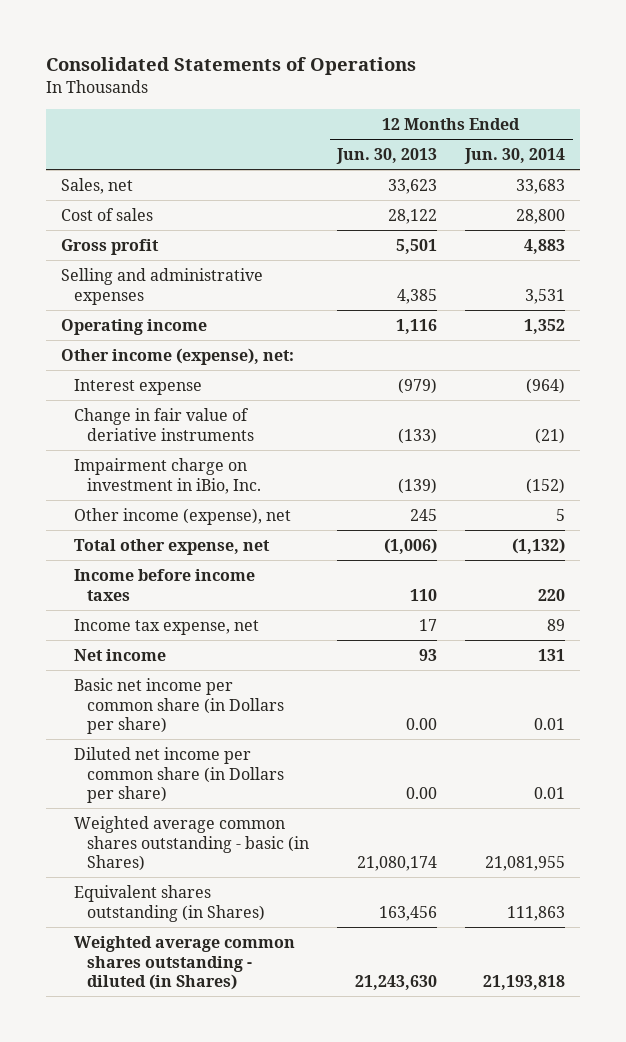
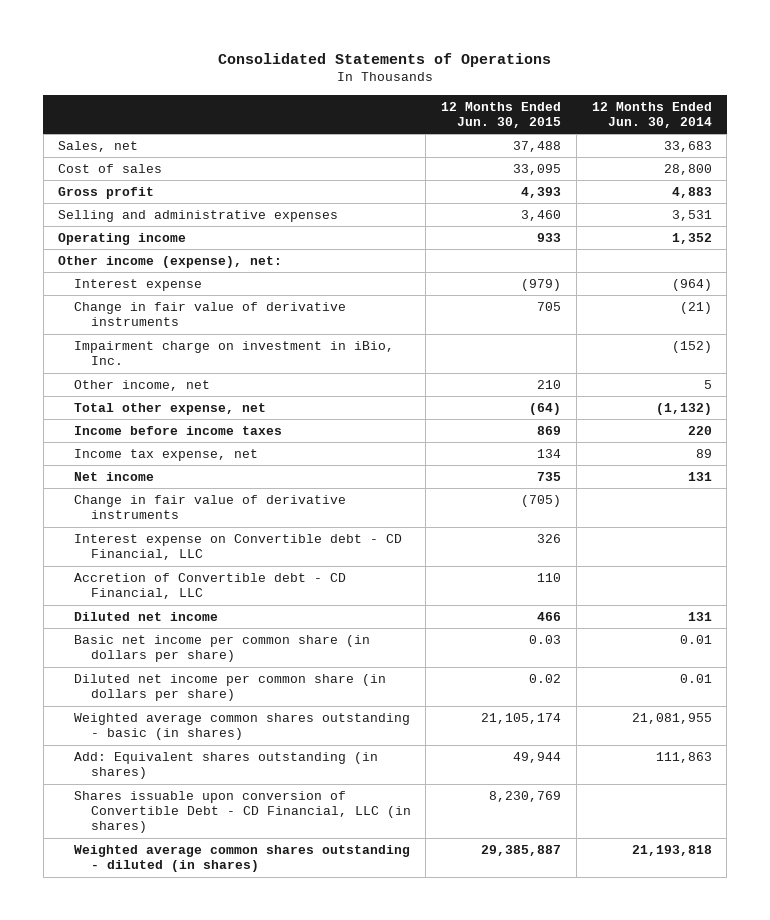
- | 12 Months Ended Jun. 30, 2013 | 12 Months Ended Jun. 30, 2014
+ | 12 Months Ended Jun. 30, 2015 | 12 Months Ended Jun. 30, 2014
- Change in fair value of deriative instruments | (133) | (21)
+ Change in fair value of derivative instruments | 705 | (21)
- Other income (expense), net | 245 | 5
+ Other income, net | 210 | 5
- Basic net income per common share (in Dollars per share) | 0.00 | 0.01
- Diluted net income per common share (in Dollars per share) | 0.00 | 0.01
- Weighted average common shares outstanding - basic (in Shares) | 21,080,174 | 21,081,955
- Equivalent shares outstanding (in Shares) | 163,456 | 111,863
- Weighted average common shares outstanding - diluted (in Shares) | 21,243,630 | 21,193,818
+ Change in fair value of derivative instruments | (705) |
+ Interest expense on Convertible debt - CD Financial, LLC | 326 |
+ Accretion of Convertible debt - CD Financial, LLC | 110 |
+ Diluted net income | 466 | 131
+ Basic net income per common share (in dollars per share) | 0.03 | 0.01
+ Diluted net income per common share (in dollars per share) | 0.02 | 0.01
+ Weighted average common shares outstanding - basic (in shares) | 21,105,174 | 21,081,955
+ Add: Equivalent shares outstanding (in shares) | 49,944 | 111,863
+ Shares issuable upon conversion of Convertible Debt - CD Financial, LLC (in shares) | 8,230,769 |
+ Weighted average common shares outstanding - diluted (in shares) | 29,385,887 | 21,193,818

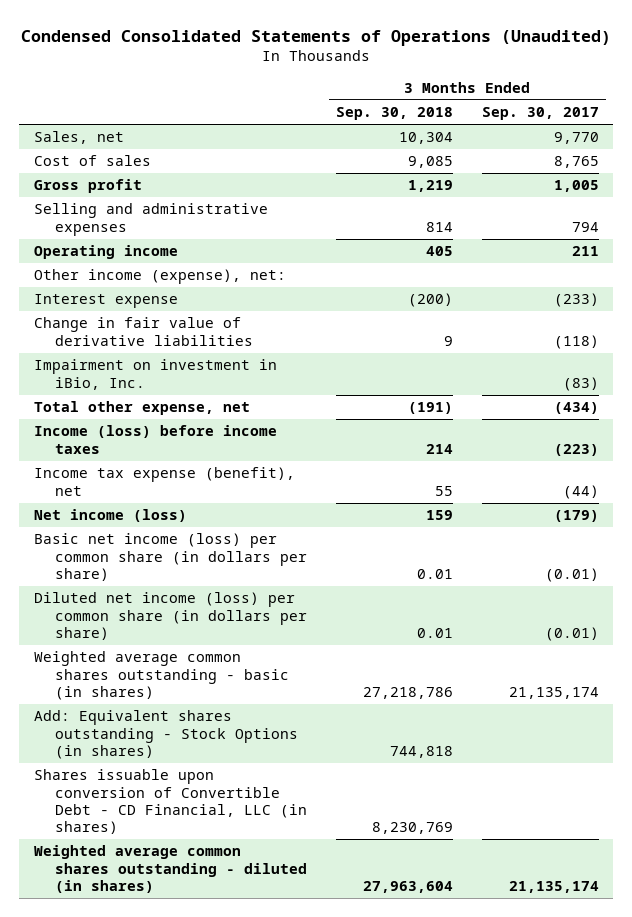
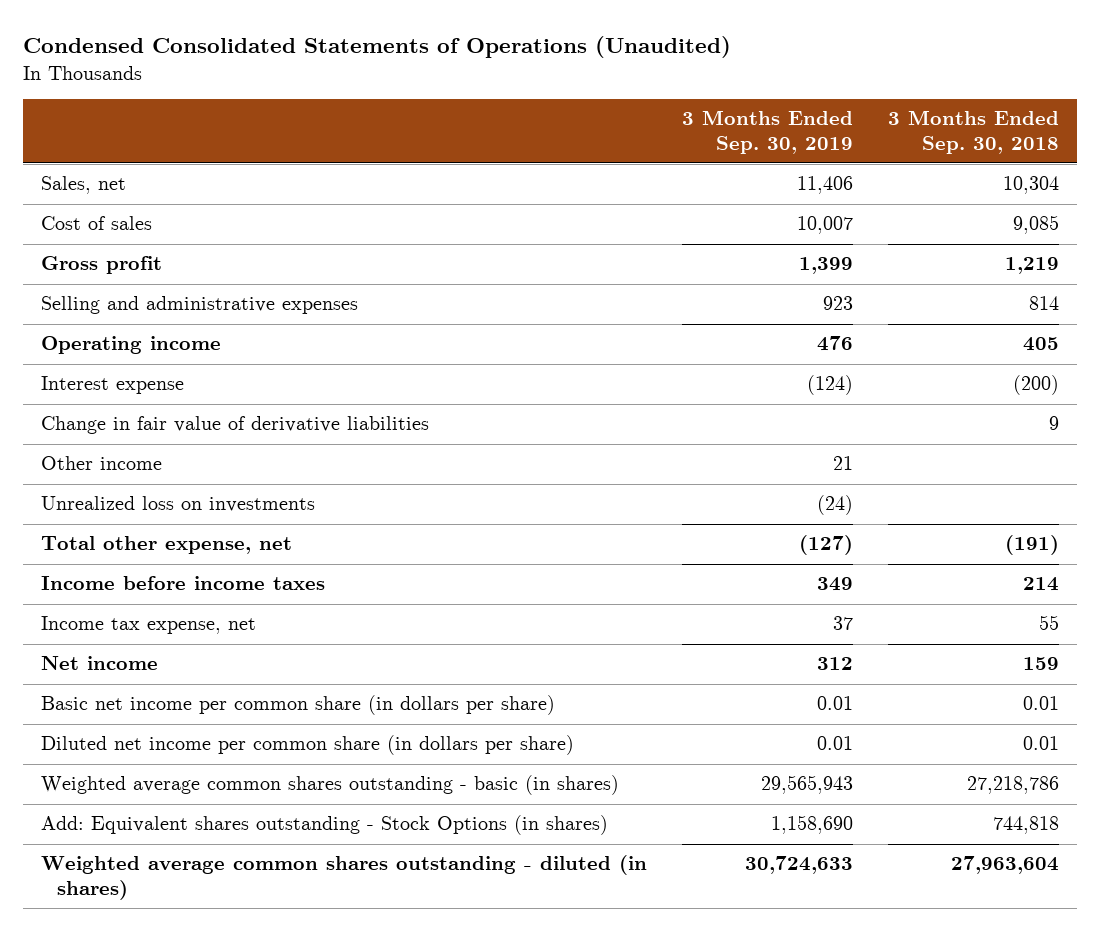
- | 3 Months Ended Sep. 30, 2018 | 3 Months Ended Sep. 30, 2017
+ | 3 Months Ended Sep. 30, 2019 | 3 Months Ended Sep. 30, 2018
- Other income (expense), net:
- Impairment on investment in iBio, Inc. | | (83)
+ Other income | 21 |
+ Unrealized loss on investments | (24) |
- Income (loss) before income taxes | 214 | (223)
- Income tax expense (benefit), net | 55 | (44)
- Net income (loss) | 159 | (179)
- Basic net income (loss) per common share (in dollars per share) | 0.01 | (0.01)
- Diluted net income (loss) per common share (in dollars per share) | 0.01 | (0.01)
+ Income before income taxes | 349 | 214
+ Income tax expense, net | 37 | 55
+ Net income | 312 | 159
+ Basic net income per common share (in dollars per share) | 0.01 | 0.01
+ Diluted net income per common share (in dollars per share) | 0.01 | 0.01
- Shares issuable upon conversion of Convertible Debt - CD Financial, LLC (in shares) | 8,230,769 |

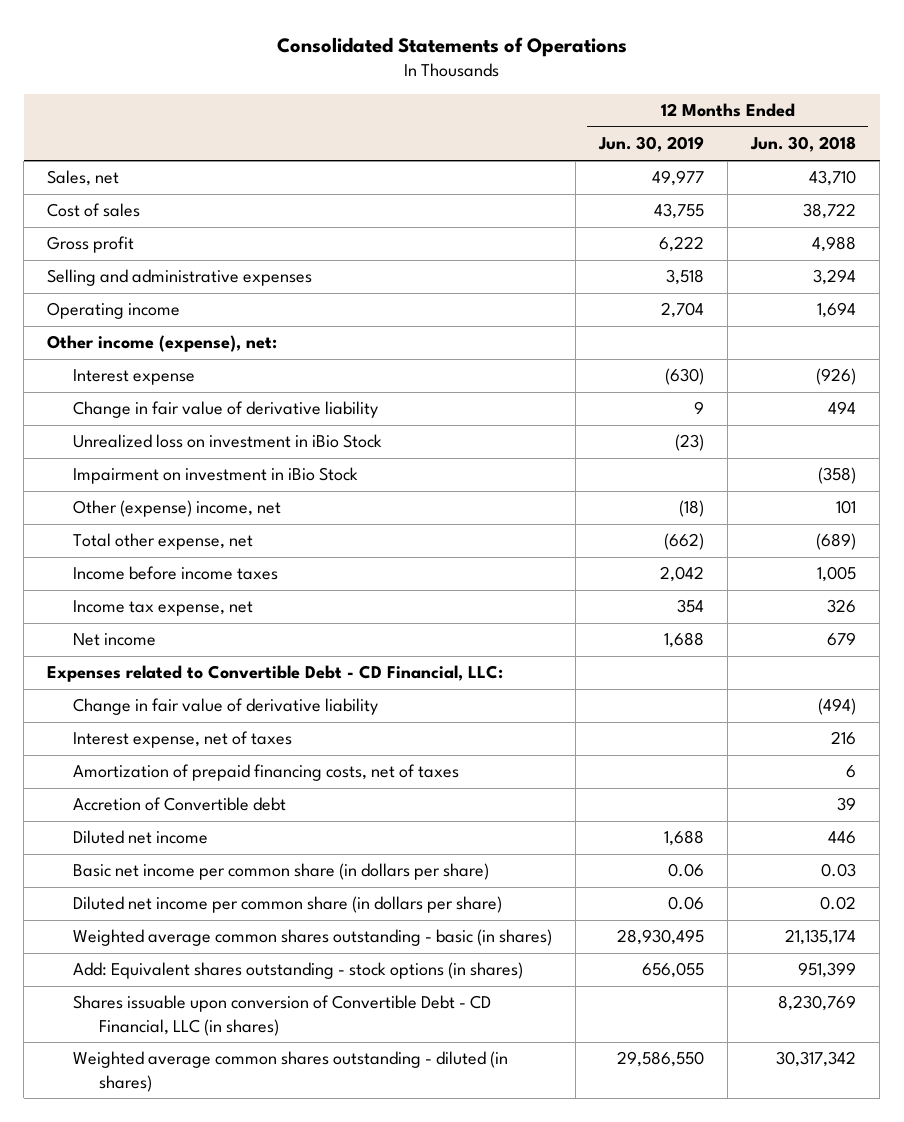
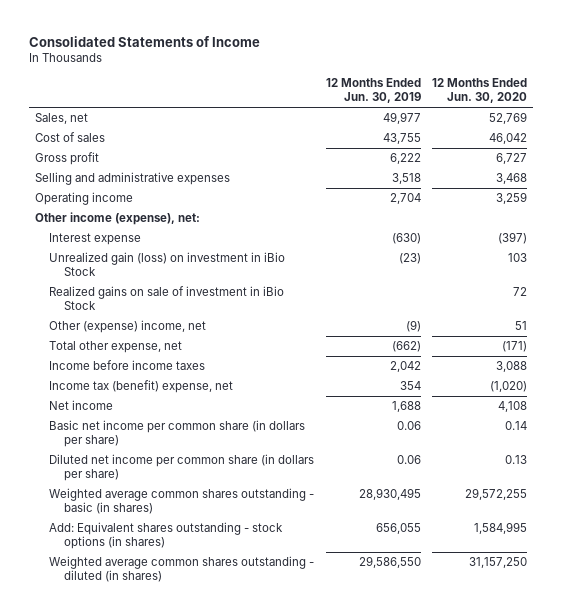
- Consolidated Statements of Operations
+ Consolidated Statements of Income
- | 12 Months Ended Jun. 30, 2019 | 12 Months Ended Jun. 30, 2018
+ | 12 Months Ended Jun. 30, 2019 | 12 Months Ended Jun. 30, 2020
- Change in fair value of derivative liability | 9 | 494
- Unrealized loss on investment in iBio Stock | (23) |
- Impairment on investment in iBio Stock | | (358)
- Other (expense) income, net | (18) | 101
+ Unrealized gain (loss) on investment in iBio Stock | (23) | 103
+ Realized gains on sale of investment in iBio Stock | | 72
+ Other (expense) income, net | (9) | 51
- Income tax expense, net | 354 | 326
+ Income tax (benefit) expense, net | 354 | (1,020)
- Expenses related to Convertible Debt - CD Financial, LLC:
- Change in fair value of derivative liability | | (494)
- Interest expense, net of taxes | | 216
- Amortization of prepaid financing costs, net of taxes | | 6
- Accretion of Convertible debt | | 39
- Diluted net income | 1,688 | 446
- Shares issuable upon conversion of Convertible Debt - CD Financial, LLC (in shares) | | 8,230,769

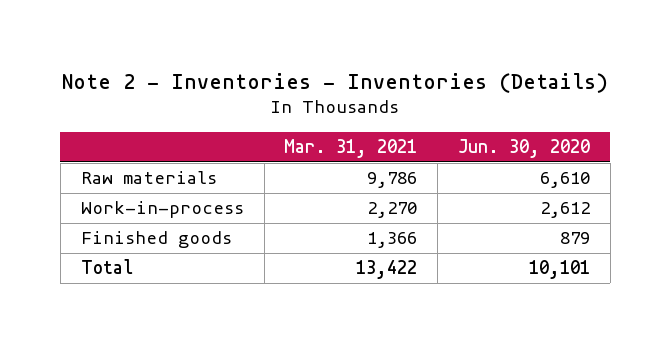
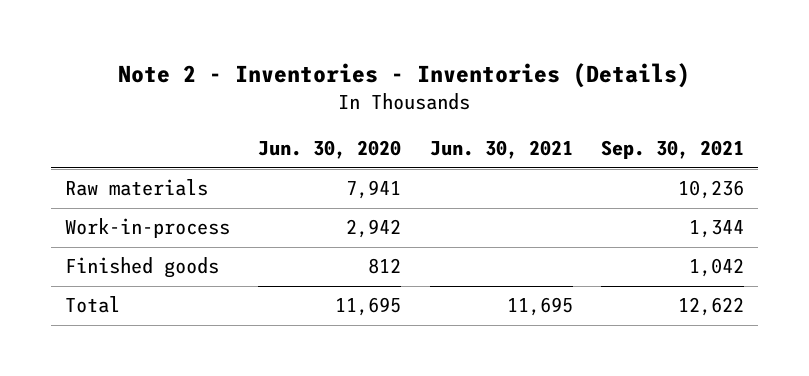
- | Mar. 31, 2021 | Jun. 30, 2020
+ | Jun. 30, 2020 | Jun. 30, 2021 | Sep. 30, 2021
- Raw materials | 9,786 | 6,610
- Work-in-process | 2,270 | 2,612
- Finished goods | 1,366 | 879
- Total | 13,422 | 10,101
+ Raw materials | 7,941 | | 10,236
+ Work-in-process | 2,942 | | 1,344
+ Finished goods | 812 | | 1,042
+ Total | 11,695 | 11,695 | 12,622

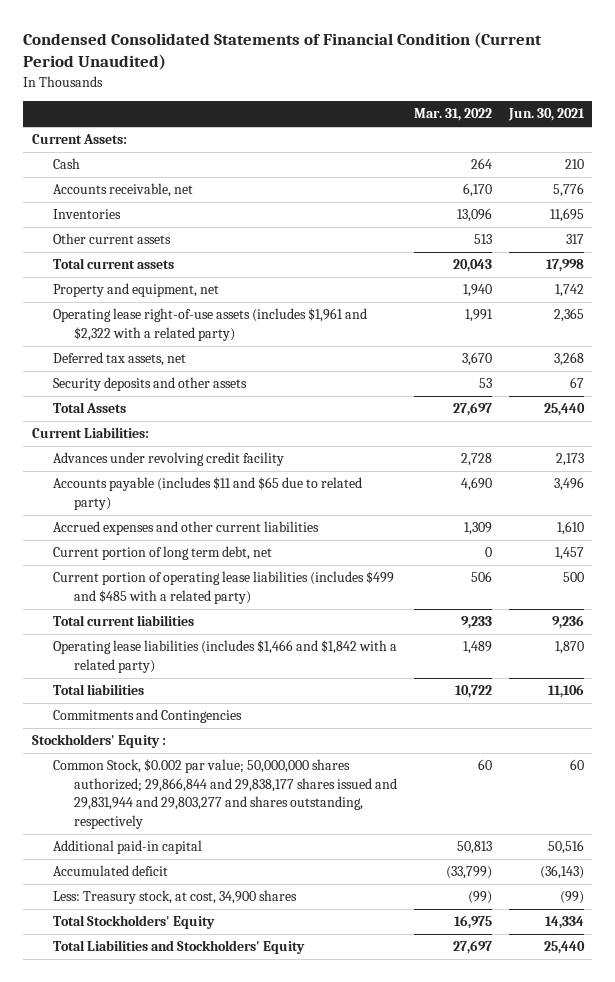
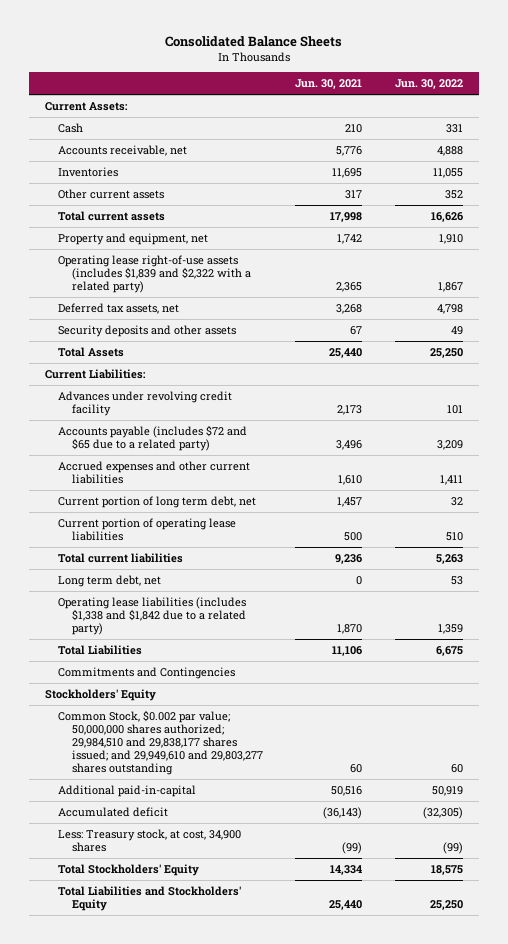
- Condensed Consolidated Statements of Financial Condition (Current Period Unaudited)
+ Consolidated Balance Sheets
- | Mar. 31, 2022 | Jun. 30, 2021
+ | Jun. 30, 2021 | Jun. 30, 2022
- Operating lease right-of-use assets (includes $1,961 and $2,322 with a related party) | 1,991 | 2,365
+ Operating lease right-of-use assets (includes $1,839 and $2,322 with a related party) | 2,365 | 1,867
- Accounts payable (includes $11 and $65 due to related party) | 4,690 | 3,496
+ Accounts payable (includes $72 and $65 due to a related party) | 3,496 | 3,209
- Current portion of operating lease liabilities (includes $499 and $485 with a related party) | 506 | 500
+ Current portion of operating lease liabilities | 500 | 510
- Operating lease liabilities (includes $1,466 and $1,842 with a related party) | 1,489 | 1,870
- Total liabilities | 10,722 | 11,106
+ Long term debt, net | 0 | 53
+ Operating lease liabilities (includes $1,338 and $1,842 due to a related party) | 1,870 | 1,359
+ Total Liabilities | 11,106 | 6,675
- Stockholders' Equity :
- Common Stock, $0.002 par value; 50,000,000 shares authorized; 29,866,844 and 29,838,177 shares issued and 29,831,944 and 29,803,277 and shares outstanding, respectively | 60 | 60
- Additional paid-in capital | 50,813 | 50,516
+ Stockholders' Equity
+ Common Stock, $0.002 par value; 50,000,000 shares authorized; 29,984,510 and 29,838,177 shares issued; and 29,949,610 and 29,803,277 shares outstanding | 60 | 60
+ Additional paid-in-capital | 50,516 | 50,919

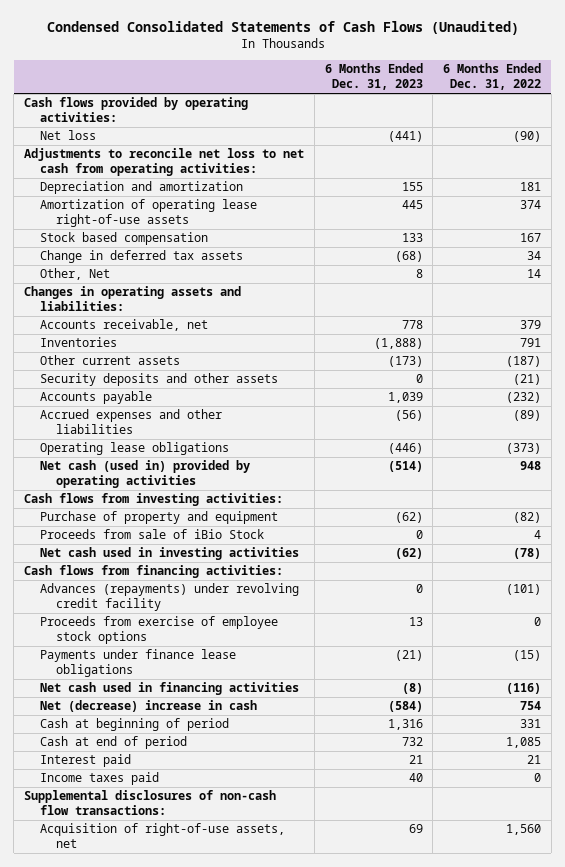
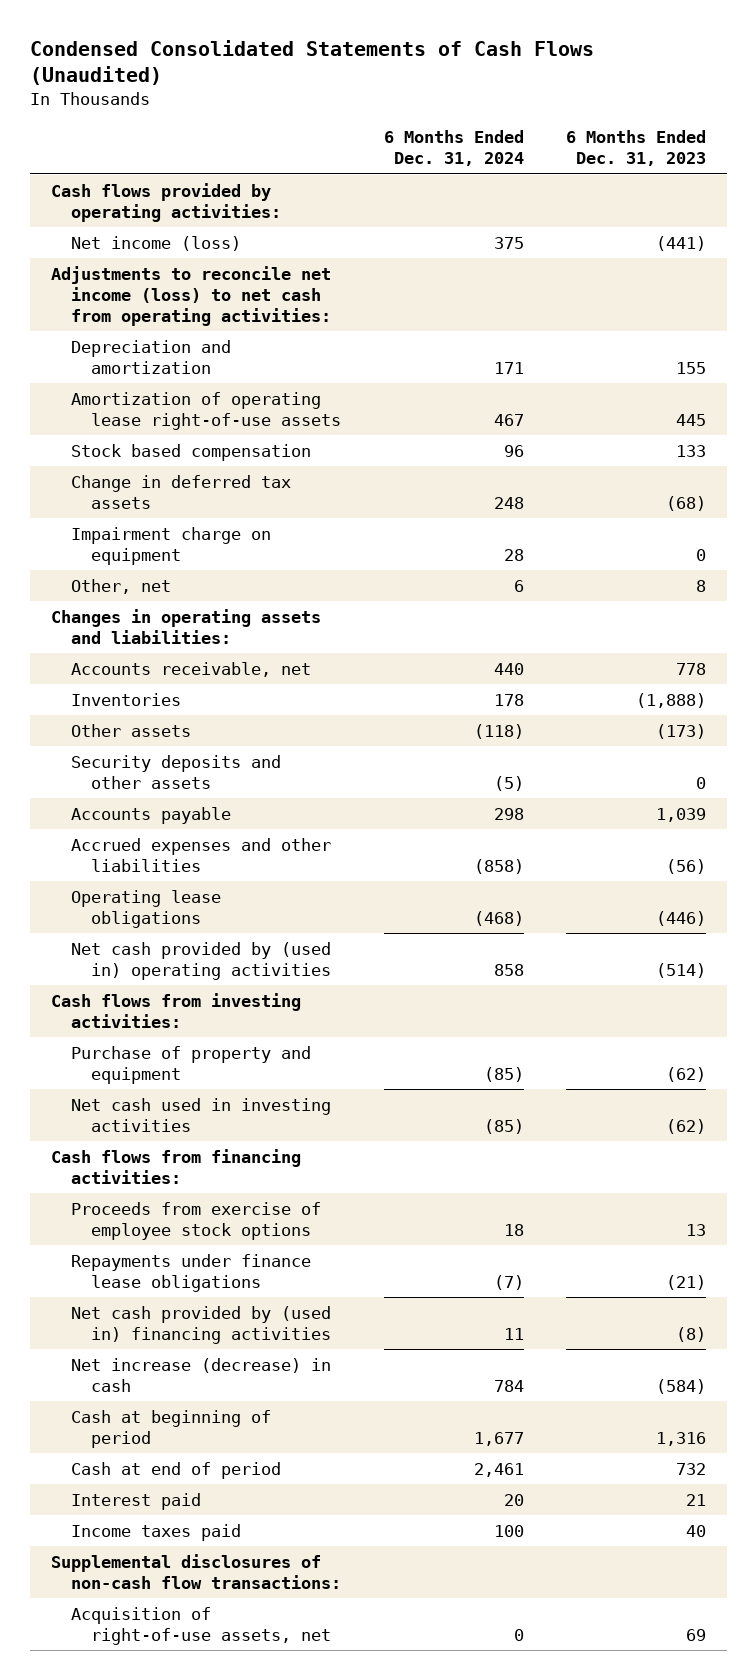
- | 6 Months Ended Dec. 31, 2023 | 6 Months Ended Dec. 31, 2022
+ | 6 Months Ended Dec. 31, 2024 | 6 Months Ended Dec. 31, 2023
- Net loss | (441) | (90)
- Adjustments to reconcile net loss to net cash from operating activities:
+ Net income (loss) | 375 | (441)
+ Adjustments to reconcile net income (loss) to net cash from operating activities:
- Other, Net | 8 | 14
+ Impairment charge on equipment | 28 | 0
+ Other, net | 6 | 8
- Other current assets | (173) | (187)
+ Other assets | (118) | (173)
- Net cash (used in) provided by operating activities | (514) | 948
+ Net cash provided by (used in) operating activities | 858 | (514)
- Proceeds from sale of iBio Stock | 0 | 4
- Advances (repayments) under revolving credit facility | 0 | (101)
- Payments under finance lease obligations | (21) | (15)
- Net cash used in financing activities | (8) | (116)
- Net (decrease) increase in cash | (584) | 754
+ Repayments under finance lease obligations | (7) | (21)
+ Net cash provided by (used in) financing activities | 11 | (8)
+ Net increase (decrease) in cash | 784 | (584)

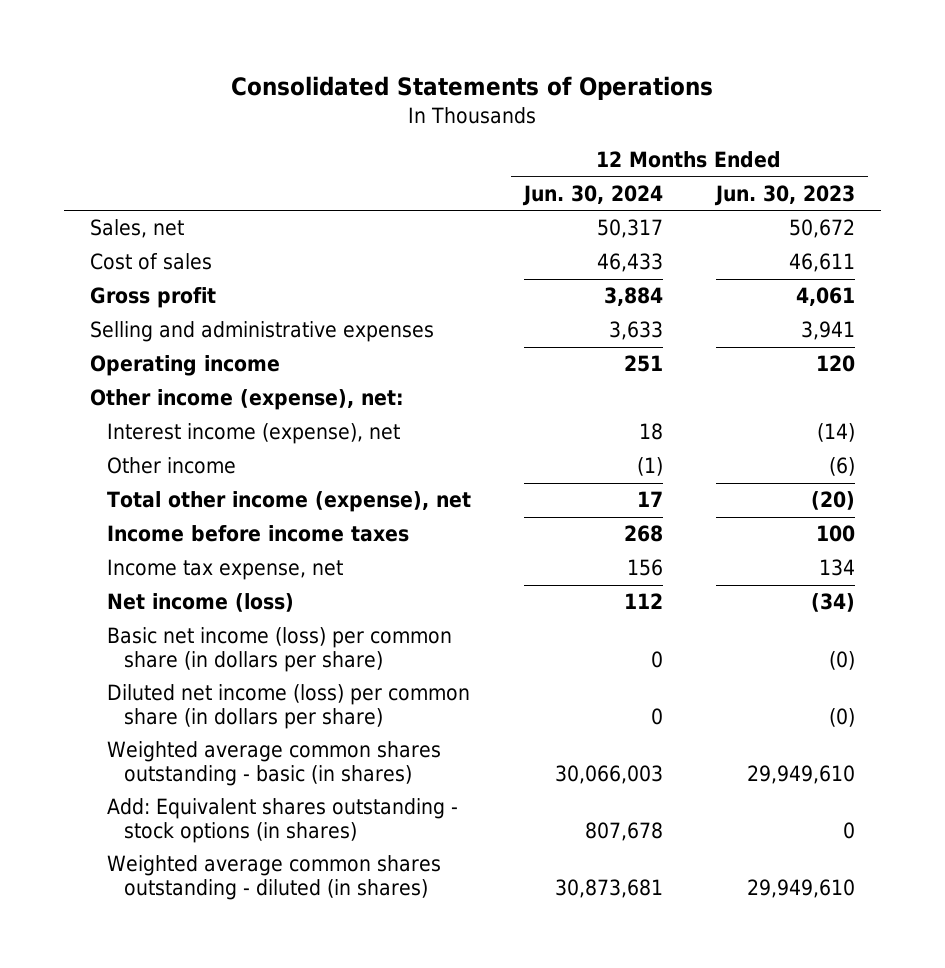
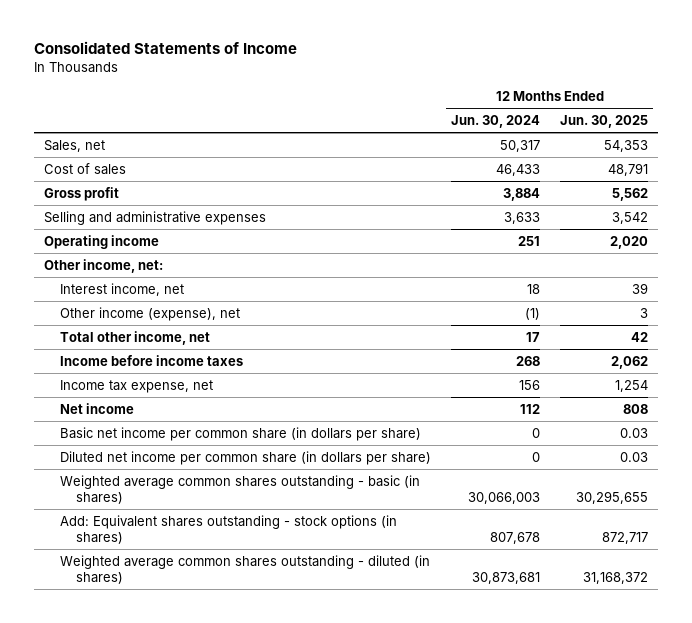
- Consolidated Statements of Operations
+ Consolidated Statements of Income
- | 12 Months Ended Jun. 30, 2024 | 12 Months Ended Jun. 30, 2023
+ | 12 Months Ended Jun. 30, 2024 | 12 Months Ended Jun. 30, 2025
- Other income (expense), net:
- Interest income (expense), net | 18 | (14)
- Other income | (1) | (6)
- Total other income (expense), net | 17 | (20)
+ Other income, net:
+ Interest income, net | 18 | 39
+ Other income (expense), net | (1) | 3
+ Total other income, net | 17 | 42
- Net income (loss) | 112 | (34)
- Basic net income (loss) per common share (in dollars per share) | 0 | (0)
- Diluted net income (loss) per common share (in dollars per share) | 0 | (0)
+ Net income | 112 | 808
+ Basic net income per common share (in dollars per share) | 0 | 0.03
+ Diluted net income per common share (in dollars per share) | 0 | 0.03

